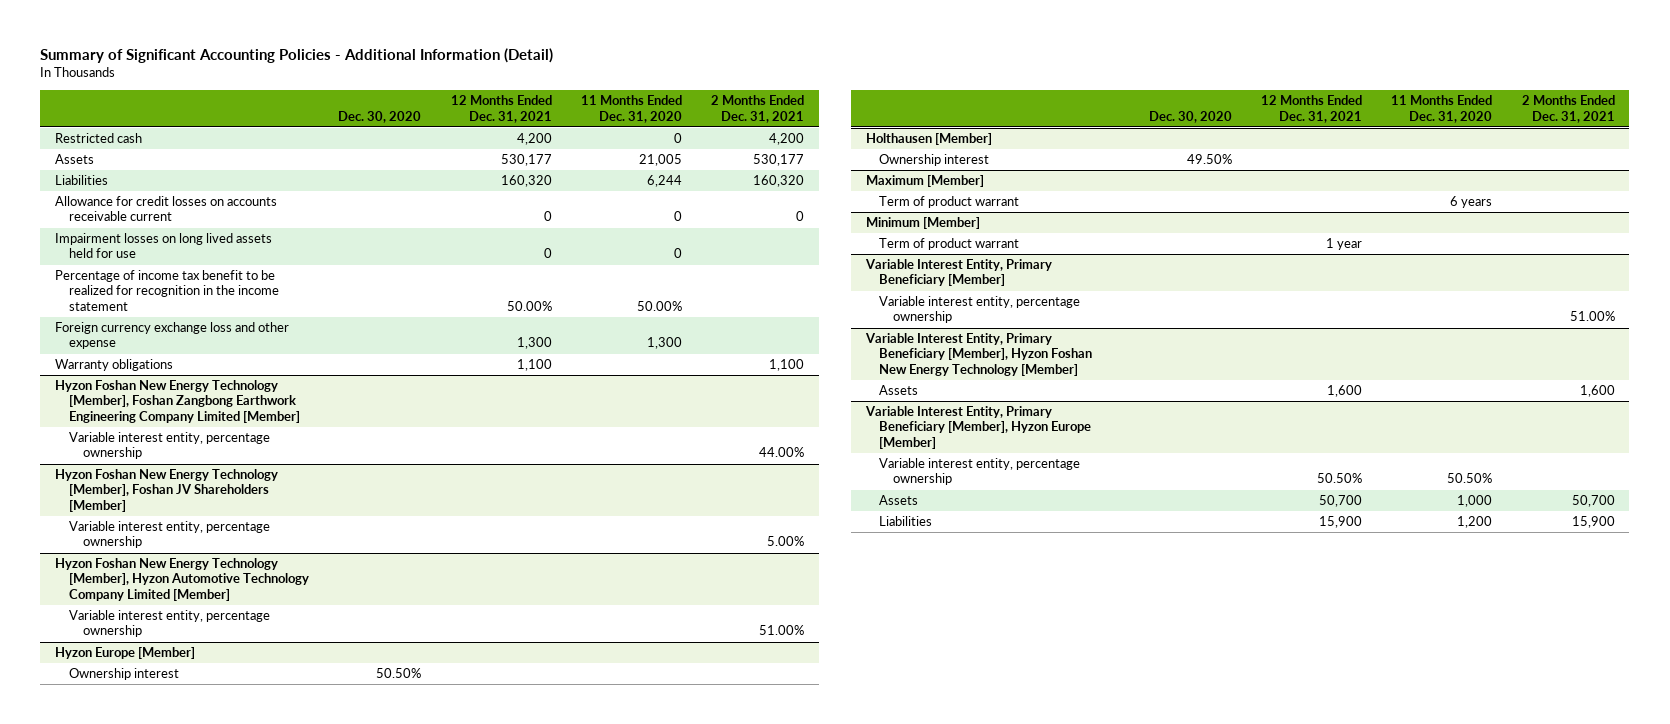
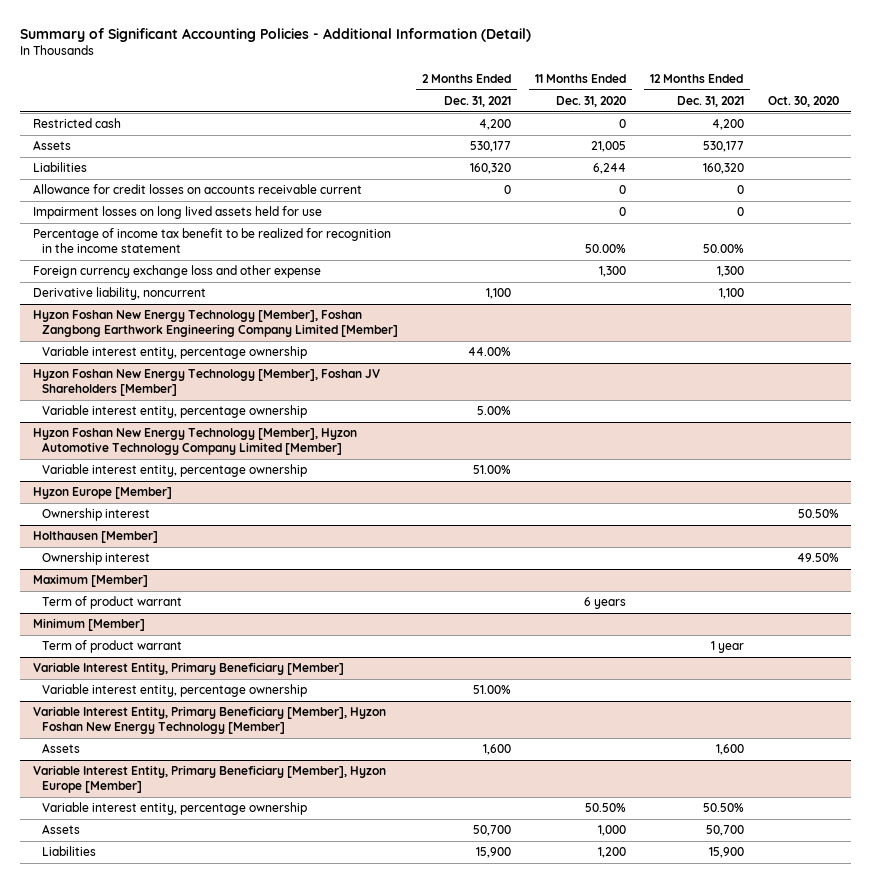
- | Dec. 30, 2020 | 12 Months Ended Dec. 31, 2021 | 11 Months Ended Dec. 31, 2020 | 2 Months Ended Dec. 31, 2021
+ | 2 Months Ended Dec. 31, 2021 | 11 Months Ended Dec. 31, 2020 | 12 Months Ended Dec. 31, 2021 | Oct. 30, 2020
- Warranty obligations | | 1,100 | | 1,100
+ Derivative liability, noncurrent | 1,100 | | 1,100 |

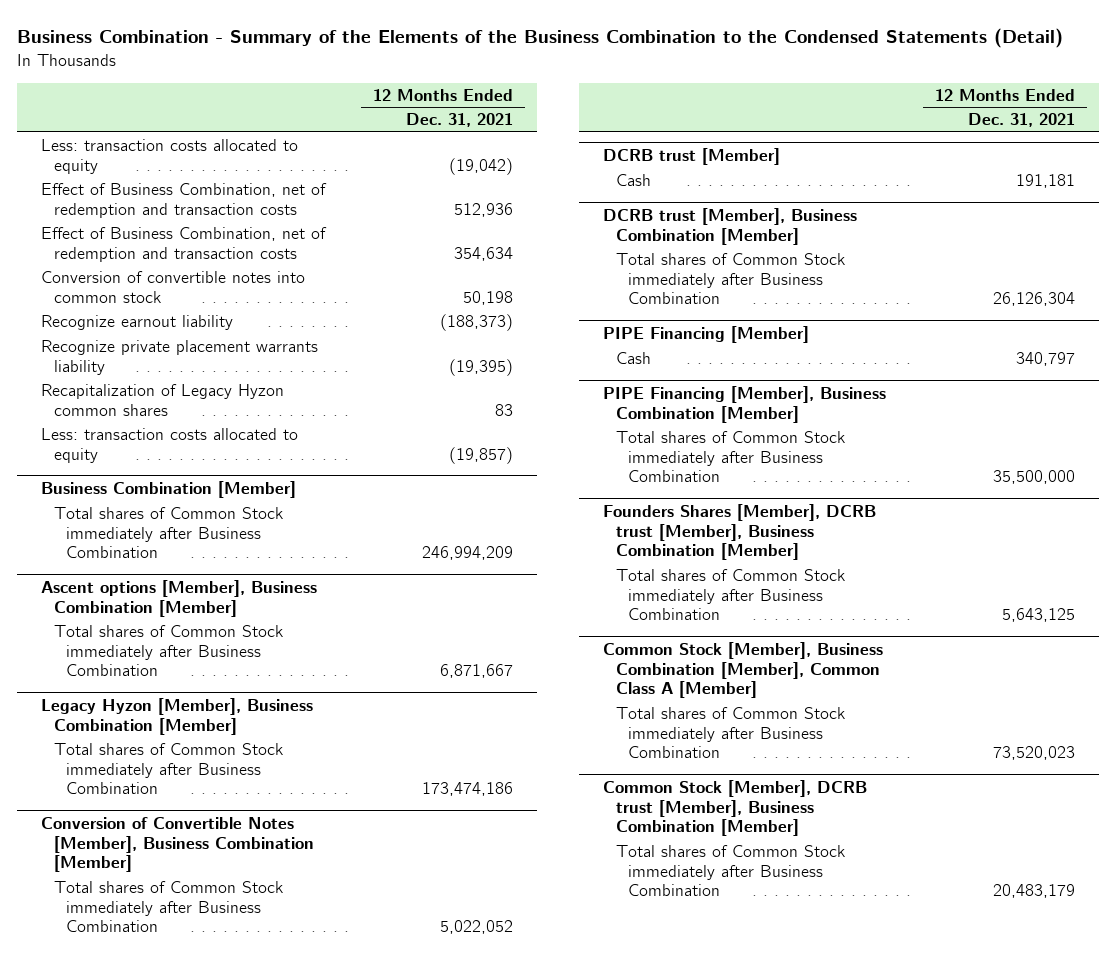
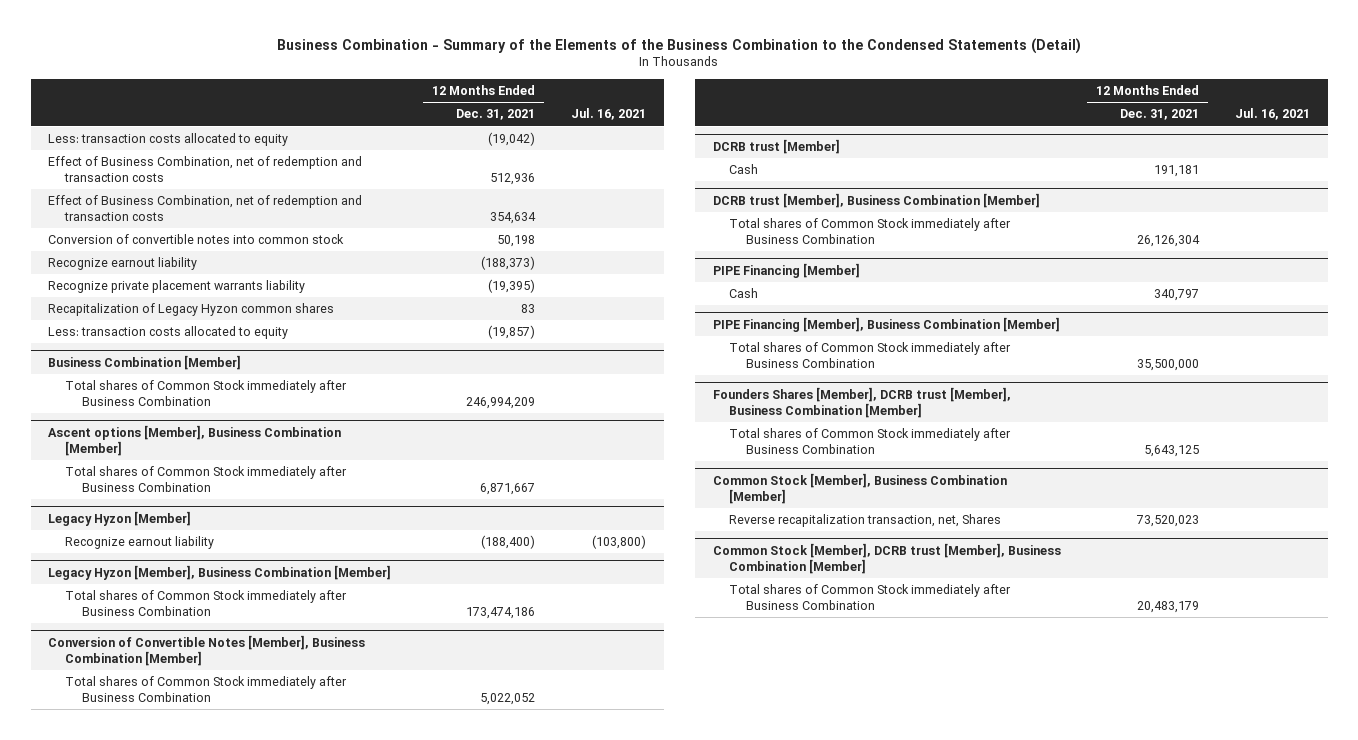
- | 12 Months Ended Dec. 31, 2021
+ | 12 Months Ended Dec. 31, 2021 | Jul. 16, 2021
+ Legacy Hyzon [Member]
+ Recognize earnout liability | (188,400) | (103,800)
- Common Stock [Member], Business Combination [Member], Common Class A [Member]
- Total shares of Common Stock immediately after Business Combination | 73,520,023
+ Common Stock [Member], Business Combination [Member]
+ Reverse recapitalization transaction, net, Shares | 73,520,023 |

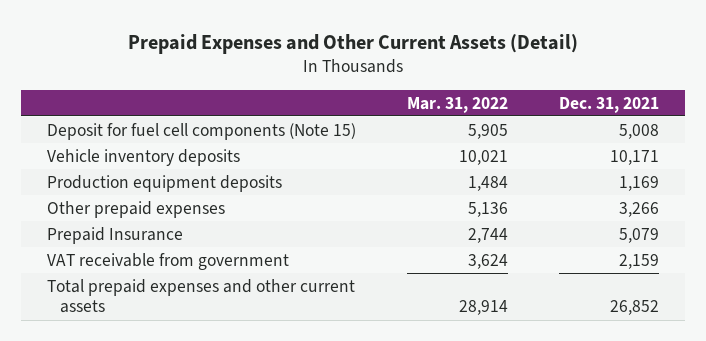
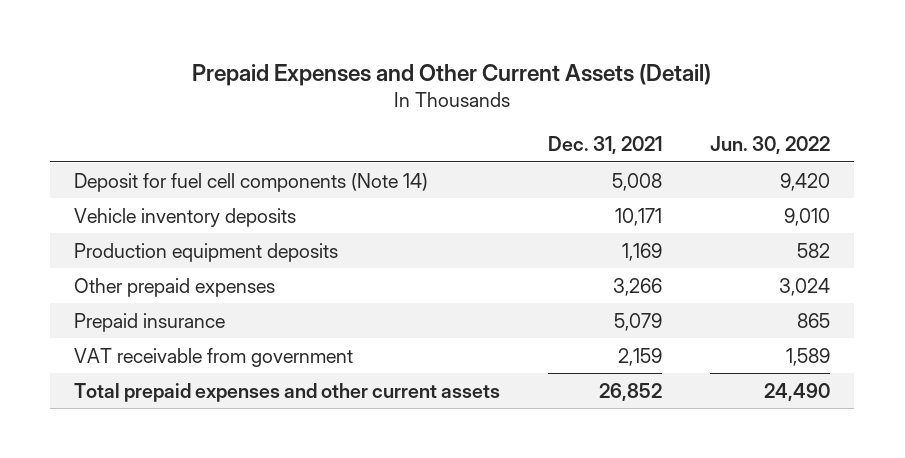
- | Mar. 31, 2022 | Dec. 31, 2021
+ | Dec. 31, 2021 | Jun. 30, 2022
- Deposit for fuel cell components (Note 15) | 5,905 | 5,008
+ Deposit for fuel cell components (Note 14) | 5,008 | 9,420
- Prepaid Insurance | 2,744 | 5,079
+ Prepaid insurance | 5,079 | 865

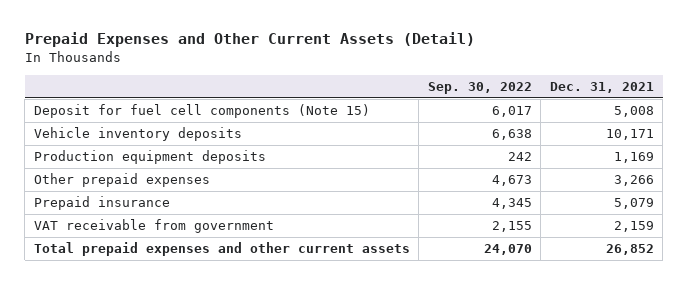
- | Dec. 31, 2021 | Jun. 30, 2022
+ | Sep. 30, 2022 | Dec. 31, 2021
- Deposit for fuel cell components (Note 14) | 5,008 | 9,420
+ Deposit for fuel cell components (Note 15) | 6,017 | 5,008

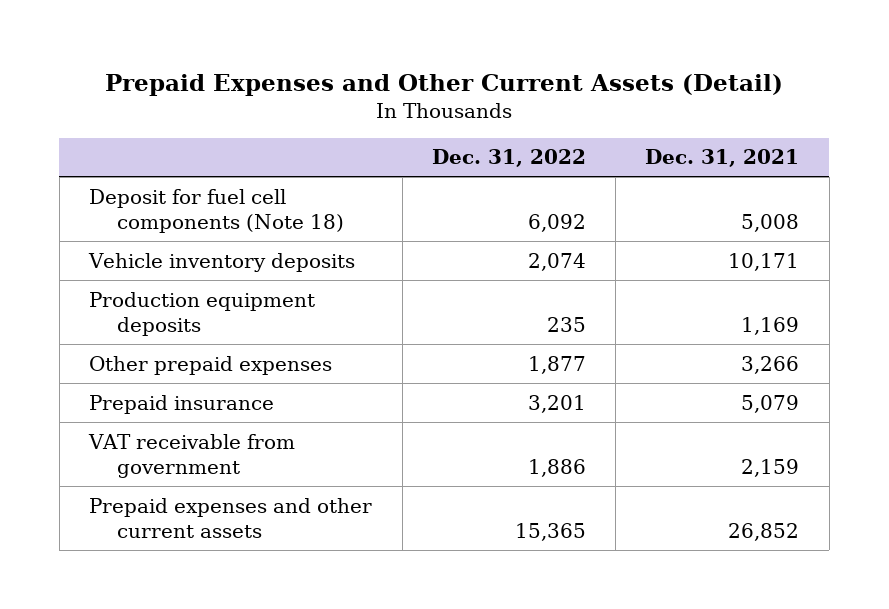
- | Sep. 30, 2022 | Dec. 31, 2021
+ | Dec. 31, 2022 | Dec. 31, 2021
- Deposit for fuel cell components (Note 15) | 6,017 | 5,008
+ Deposit for fuel cell components (Note 18) | 6,092 | 5,008
- Total prepaid expenses and other current assets | 24,070 | 26,852
+ Prepaid expenses and other current assets | 15,365 | 26,852

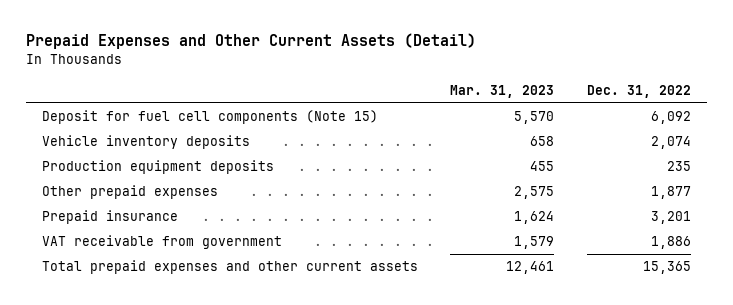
- | Dec. 31, 2022 | Dec. 31, 2021
+ | Mar. 31, 2023 | Dec. 31, 2022
- Deposit for fuel cell components (Note 18) | 6,092 | 5,008
+ Deposit for fuel cell components (Note 15) | 5,570 | 6,092
- Prepaid expenses and other current assets | 15,365 | 26,852
+ Total prepaid expenses and other current assets | 12,461 | 15,365

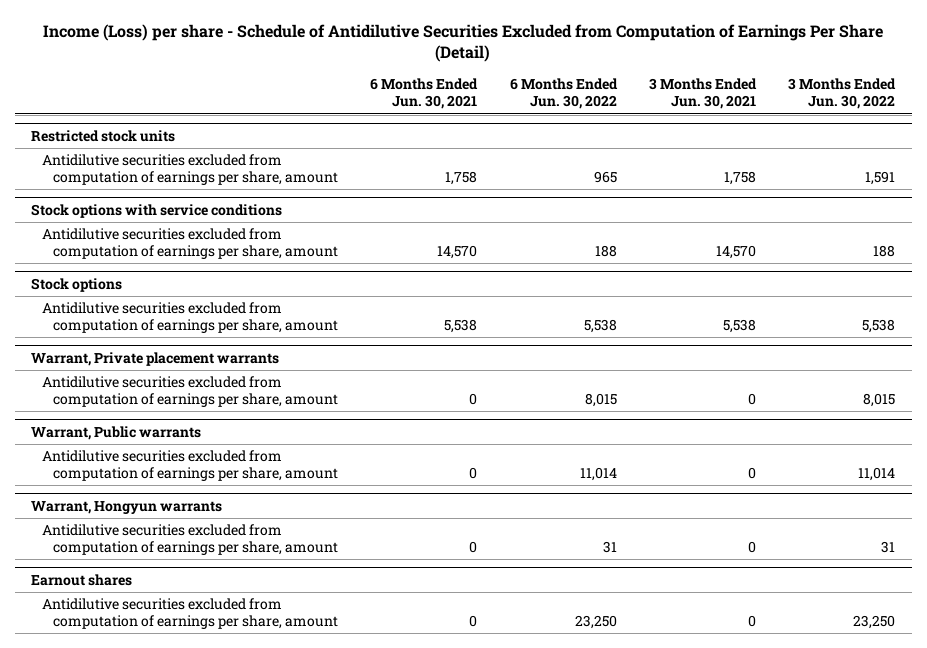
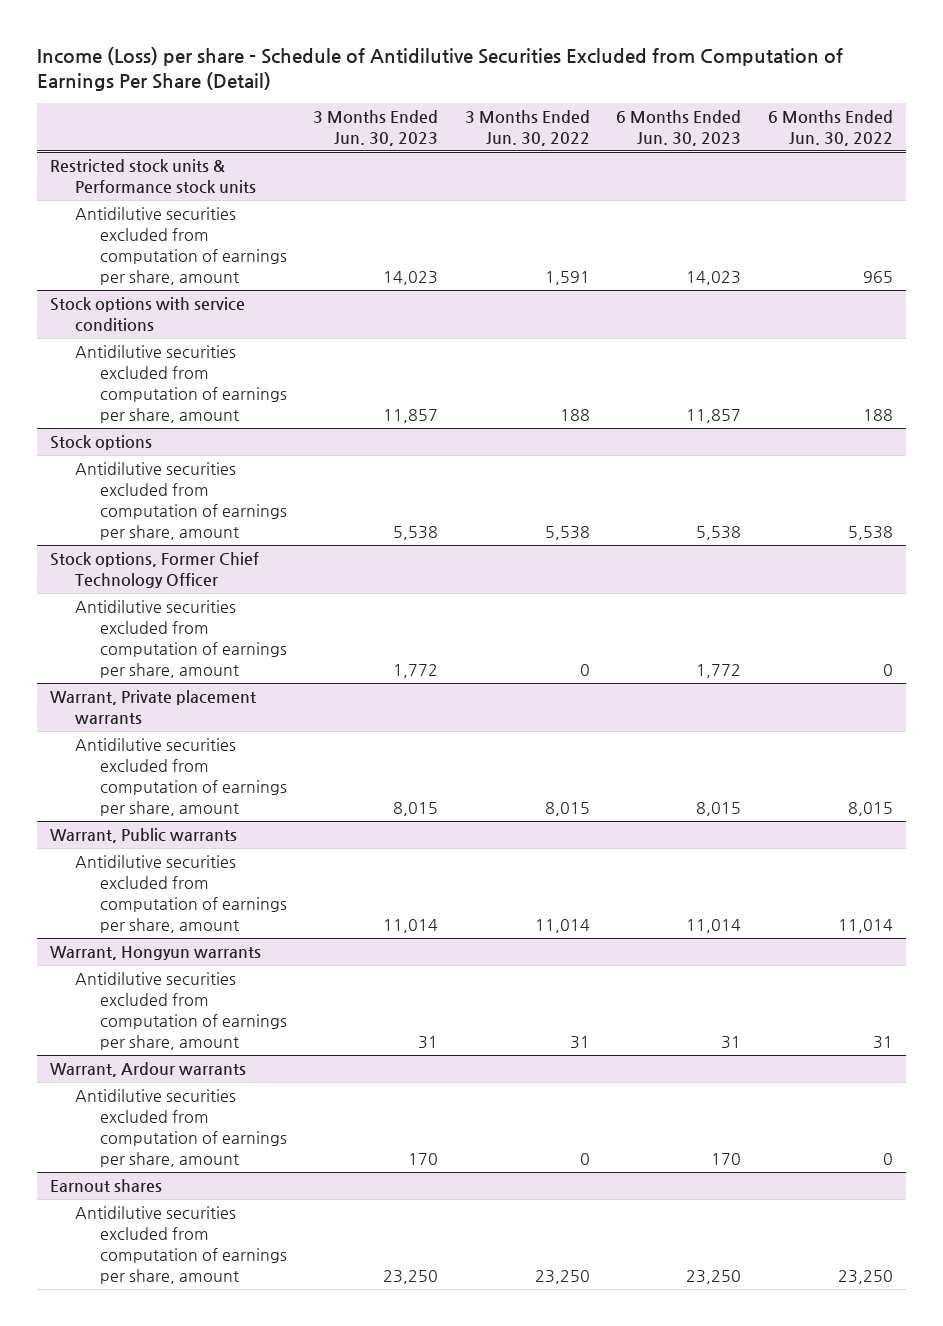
- | 6 Months Ended Jun. 30, 2021 | 6 Months Ended Jun. 30, 2022 | 3 Months Ended Jun. 30, 2021 | 3 Months Ended Jun. 30, 2022
+ | 3 Months Ended Jun. 30, 2023 | 3 Months Ended Jun. 30, 2022 | 6 Months Ended Jun. 30, 2023 | 6 Months Ended Jun. 30, 2022
- Restricted stock units
+ Restricted stock units & Performance stock units
+ Stock options, Former Chief Technology Officer
+ Antidilutive securities excluded from computation of earnings per share, amount | 1,772 | 0 | 1,772 | 0
+ Warrant, Ardour warrants
+ Antidilutive securities excluded from computation of earnings per share, amount | 170 | 0 | 170 | 0

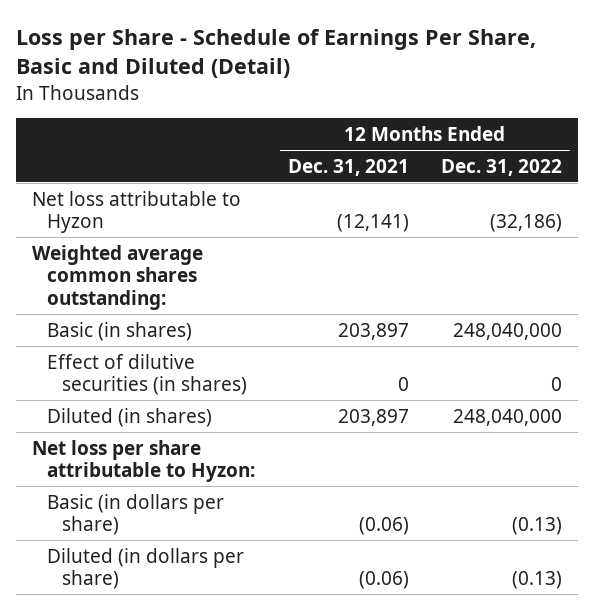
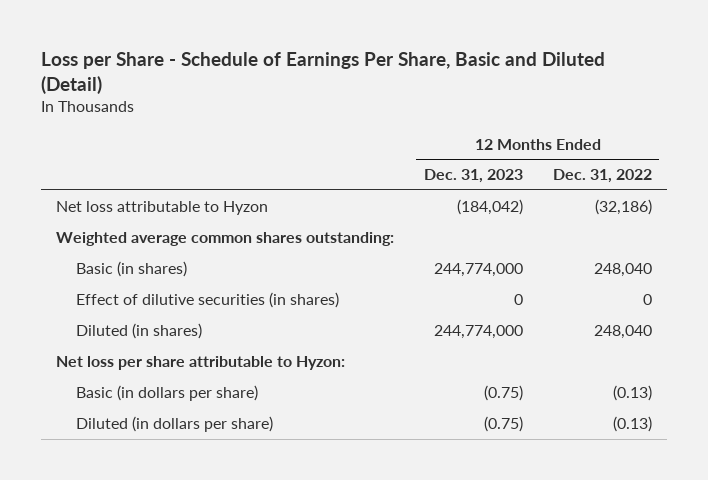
- | 12 Months Ended Dec. 31, 2021 | 12 Months Ended Dec. 31, 2022
+ | 12 Months Ended Dec. 31, 2023 | 12 Months Ended Dec. 31, 2022
- Basic (in shares) | 203,897 | 248,040,000
+ Basic (in shares) | 244,774,000 | 248,040
- Diluted (in shares) | 203,897 | 248,040,000
+ Diluted (in shares) | 244,774,000 | 248,040

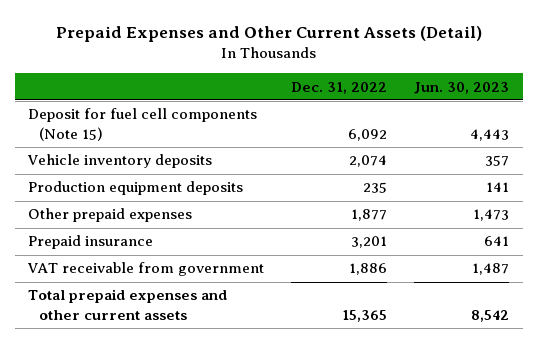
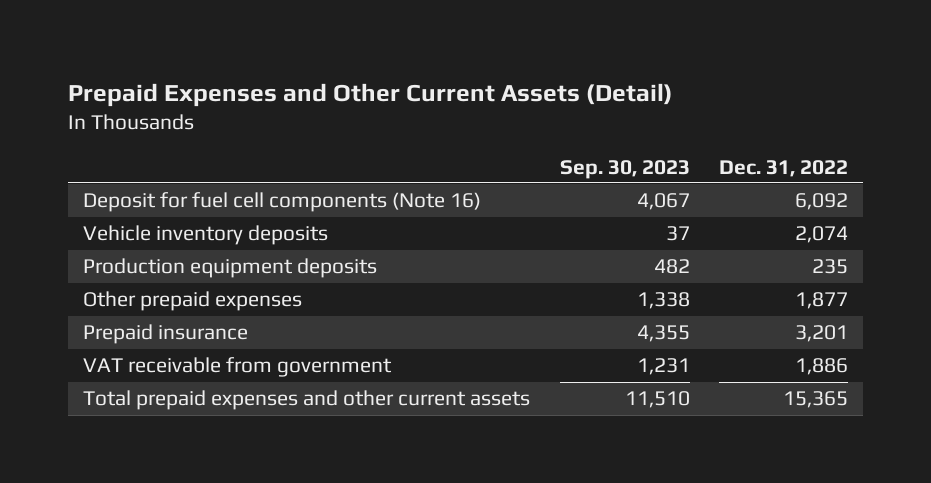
- | Dec. 31, 2022 | Jun. 30, 2023
+ | Sep. 30, 2023 | Dec. 31, 2022
- Deposit for fuel cell components (Note 15) | 6,092 | 4,443
+ Deposit for fuel cell components (Note 16) | 4,067 | 6,092

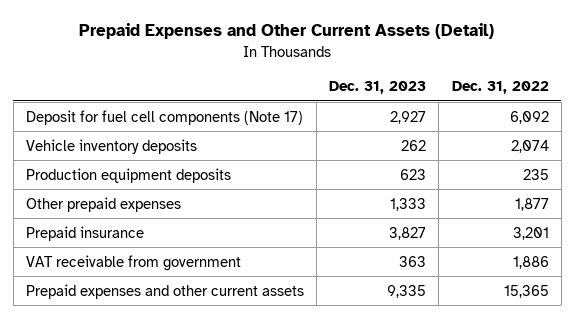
- | Sep. 30, 2023 | Dec. 31, 2022
+ | Dec. 31, 2023 | Dec. 31, 2022
- Deposit for fuel cell components (Note 16) | 4,067 | 6,092
+ Deposit for fuel cell components (Note 17) | 2,927 | 6,092
- Total prepaid expenses and other current assets | 11,510 | 15,365
+ Prepaid expenses and other current assets | 9,335 | 15,365

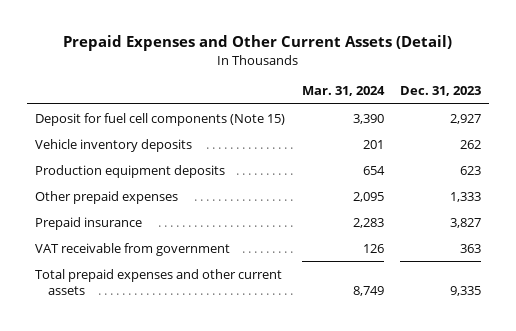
- | Dec. 31, 2023 | Dec. 31, 2022
+ | Mar. 31, 2024 | Dec. 31, 2023
- Deposit for fuel cell components (Note 17) | 2,927 | 6,092
+ Deposit for fuel cell components (Note 15) | 3,390 | 2,927
- Prepaid expenses and other current assets | 9,335 | 15,365
+ Total prepaid expenses and other current assets | 8,749 | 9,335

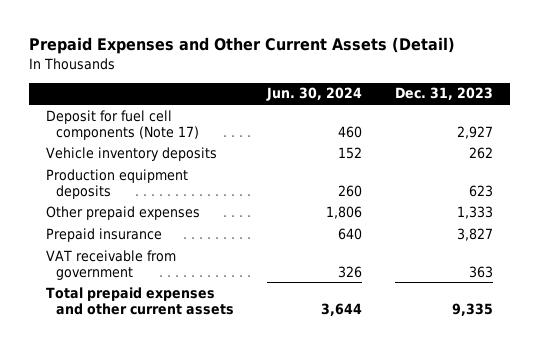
- | Mar. 31, 2024 | Dec. 31, 2023
+ | Jun. 30, 2024 | Dec. 31, 2023
- Deposit for fuel cell components (Note 15) | 3,390 | 2,927
+ Deposit for fuel cell components (Note 17) | 460 | 2,927

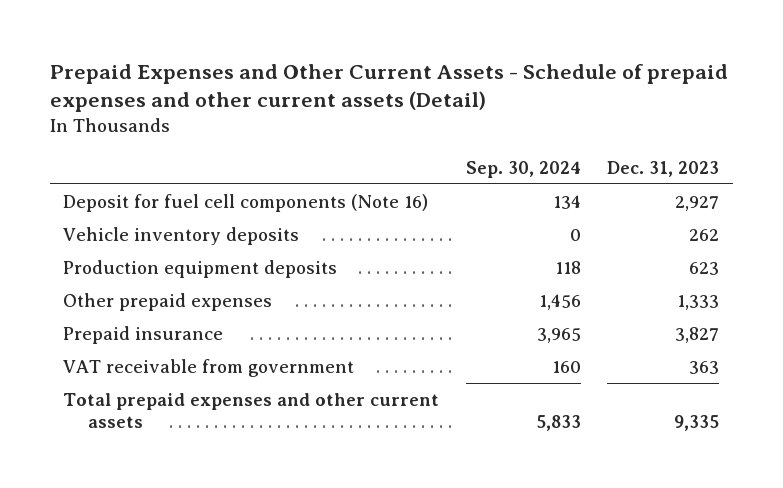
- Prepaid Expenses and Other Current Assets (Detail)
+ Prepaid Expenses and Other Current Assets - Schedule of prepaid expenses and other current assets (Detail)
- | Jun. 30, 2024 | Dec. 31, 2023
+ | Sep. 30, 2024 | Dec. 31, 2023
- Deposit for fuel cell components (Note 17) | 460 | 2,927
+ Deposit for fuel cell components (Note 16) | 134 | 2,927

